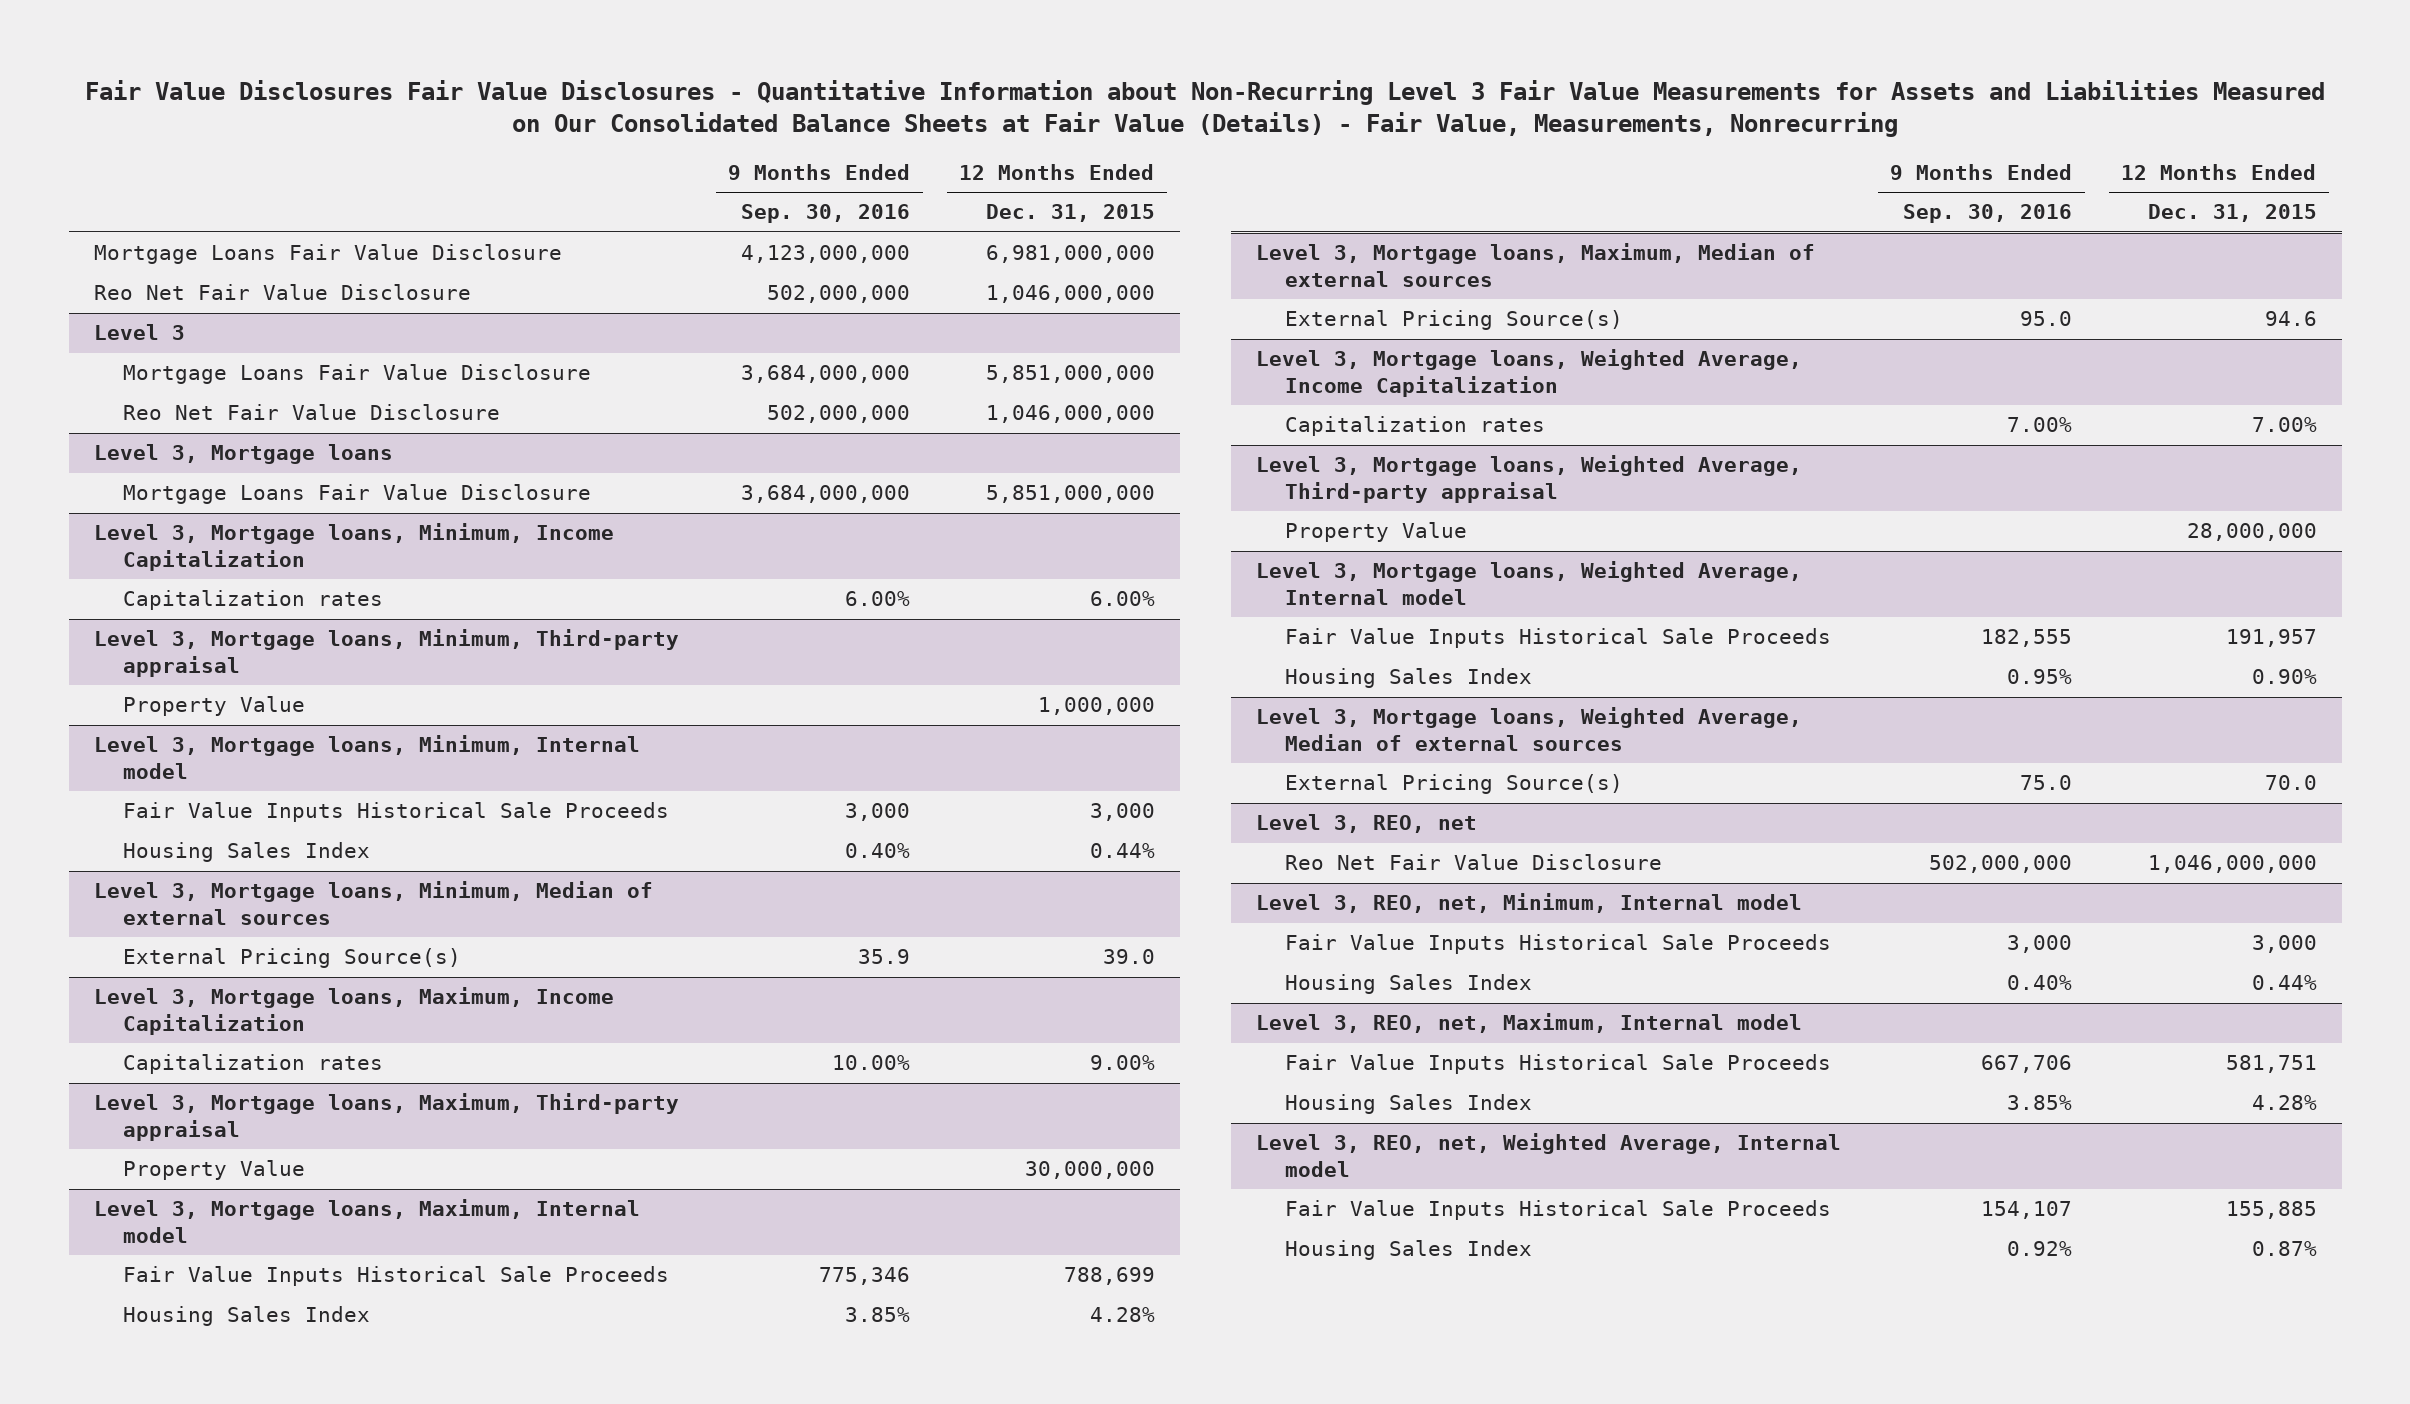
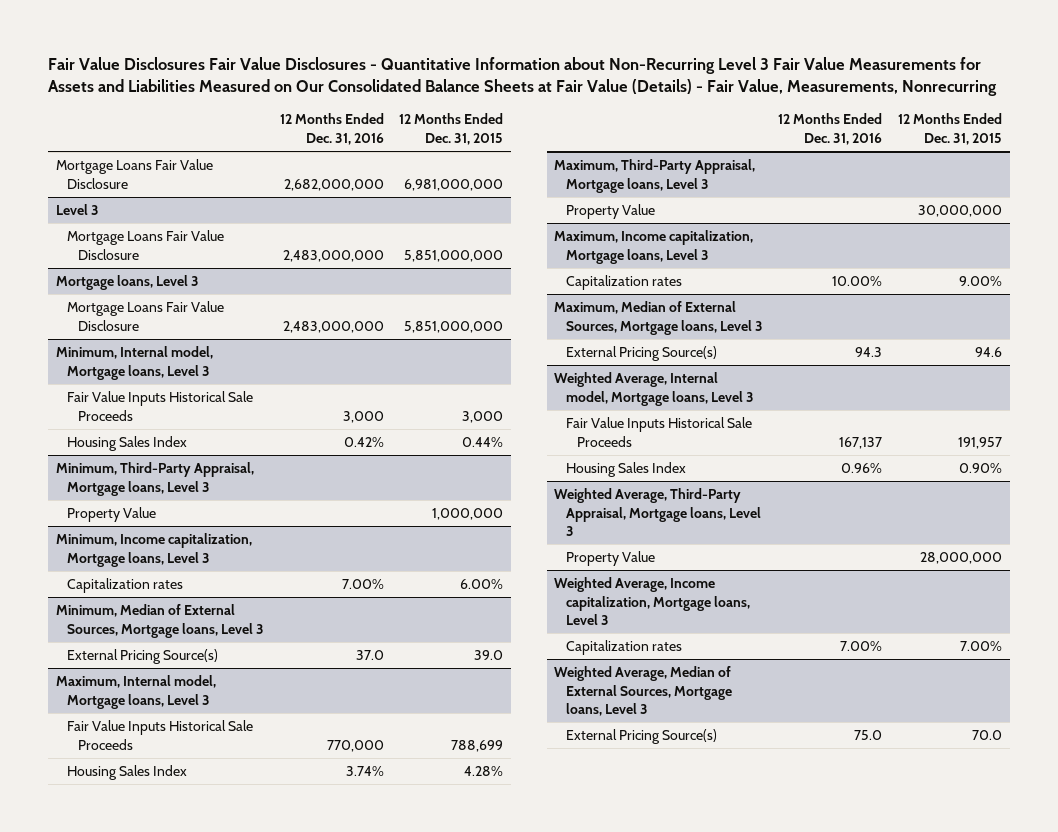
- | 9 Months Ended Sep. 30, 2016 | 12 Months Ended Dec. 31, 2015
+ | 12 Months Ended Dec. 31, 2016 | 12 Months Ended Dec. 31, 2015
- Reo Net Fair Value Disclosure | 502,000,000 | 1,046,000,000
@ Level 3
- Reo Net Fair Value Disclosure | 502,000,000 | 1,046,000,000
- Level 3, Mortgage loans
+ Mortgage loans, Level 3
- Level 3, Mortgage loans, Minimum, Income Capitalization
- Capitalization rates | 6.00% | 6.00%
- Level 3, Mortgage loans, Minimum, Third-party appraisal
- Property Value | | 1,000,000
- Level 3, Mortgage loans, Minimum, Internal model
+ Minimum, Internal model, Mortgage loans, Level 3
- Level 3, Mortgage loans, Minimum, Median of external sources
+ Minimum, Third-Party Appraisal, Mortgage loans, Level 3
+ Property Value | | 1,000,000
+ Minimum, Income capitalization, Mortgage loans, Level 3
+ Capitalization rates | 7.00% | 6.00%
+ Minimum, Median of External Sources, Mortgage loans, Level 3
- Level 3, Mortgage loans, Maximum, Income Capitalization
- Capitalization rates | 10.00% | 9.00%
- Level 3, Mortgage loans, Maximum, Third-party appraisal
- Property Value | | 30,000,000
- Level 3, Mortgage loans, Maximum, Internal model
+ Maximum, Internal model, Mortgage loans, Level 3
- Level 3, Mortgage loans, Maximum, Median of external sources
+ Maximum, Third-Party Appraisal, Mortgage loans, Level 3
+ Property Value | | 30,000,000
+ Maximum, Income capitalization, Mortgage loans, Level 3
+ Capitalization rates | 10.00% | 9.00%
+ Maximum, Median of External Sources, Mortgage loans, Level 3
- Level 3, Mortgage loans, Weighted Average, Income Capitalization
- Capitalization rates | 7.00% | 7.00%
- Level 3, Mortgage loans, Weighted Average, Third-party appraisal
- Property Value | | 28,000,000
- Level 3, Mortgage loans, Weighted Average, Internal model
+ Weighted Average, Internal model, Mortgage loans, Level 3
- Level 3, Mortgage loans, Weighted Average, Median of external sources
+ Weighted Average, Third-Party Appraisal, Mortgage loans, Level 3
+ Property Value | | 28,000,000
+ Weighted Average, Income capitalization, Mortgage loans, Level 3
+ Capitalization rates | 7.00% | 7.00%
+ Weighted Average, Median of External Sources, Mortgage loans, Level 3
- Level 3, REO, net
- Reo Net Fair Value Disclosure | 502,000,000 | 1,046,000,000
- Level 3, REO, net, Minimum, Internal model
- Fair Value Inputs Historical Sale Proceeds | 3,000 | 3,000
- Housing Sales Index | 0.40% | 0.44%
- Level 3, REO, net, Maximum, Internal model
- Fair Value Inputs Historical Sale Proceeds | 667,706 | 581,751
- Housing Sales Index | 3.85% | 4.28%
- Level 3, REO, net, Weighted Average, Internal model
- Fair Value Inputs Historical Sale Proceeds | 154,107 | 155,885
- Housing Sales Index | 0.92% | 0.87%

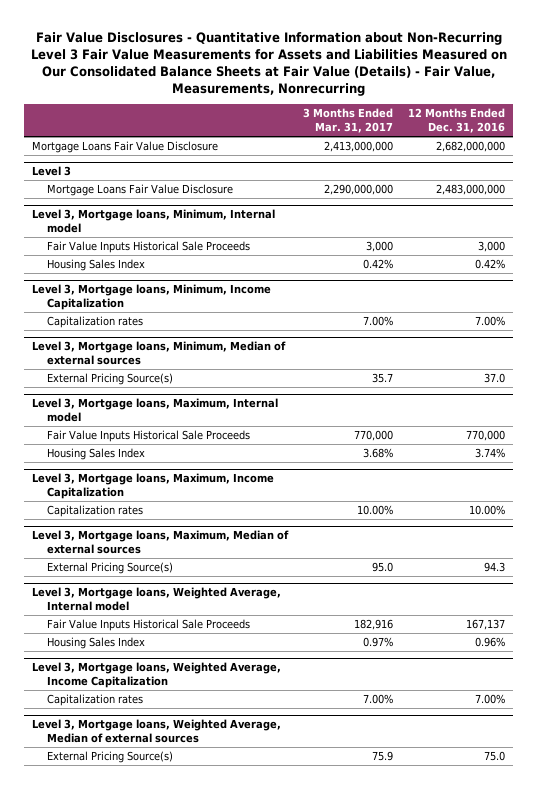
- Fair Value Disclosures Fair Value Disclosures - Quantitative Information about Non-Recurring Level 3 Fair Value Measurements for Assets and Liabilities Measured on Our Consolidated Balance Sheets at Fair Value (Details) - Fair Value, Measurements, Nonrecurring
+ Fair Value Disclosures - Quantitative Information about Non-Recurring Level 3 Fair Value Measurements for Assets and Liabilities Measured on Our Consolidated Balance Sheets at Fair Value (Details) - Fair Value, Measurements, Nonrecurring
- | 12 Months Ended Dec. 31, 2016 | 12 Months Ended Dec. 31, 2015
+ | 3 Months Ended Mar. 31, 2017 | 12 Months Ended Dec. 31, 2016
- Mortgage loans, Level 3
- Mortgage Loans Fair Value Disclosure | 2,483,000,000 | 5,851,000,000
- Minimum, Internal model, Mortgage loans, Level 3
+ Level 3, Mortgage loans, Minimum, Internal model
- Minimum, Third-Party Appraisal, Mortgage loans, Level 3
- Property Value | | 1,000,000
- Minimum, Income capitalization, Mortgage loans, Level 3
+ Level 3, Mortgage loans, Minimum, Income Capitalization
- Minimum, Median of External Sources, Mortgage loans, Level 3
+ Level 3, Mortgage loans, Minimum, Median of external sources
- Maximum, Internal model, Mortgage loans, Level 3
+ Level 3, Mortgage loans, Maximum, Internal model
- Maximum, Third-Party Appraisal, Mortgage loans, Level 3
- Property Value | | 30,000,000
- Maximum, Income capitalization, Mortgage loans, Level 3
+ Level 3, Mortgage loans, Maximum, Income Capitalization
- Maximum, Median of External Sources, Mortgage loans, Level 3
+ Level 3, Mortgage loans, Maximum, Median of external sources
- Weighted Average, Internal model, Mortgage loans, Level 3
+ Level 3, Mortgage loans, Weighted Average, Internal model
- Weighted Average, Third-Party Appraisal, Mortgage loans, Level 3
- Property Value | | 28,000,000
- Weighted Average, Income capitalization, Mortgage loans, Level 3
+ Level 3, Mortgage loans, Weighted Average, Income Capitalization
- Weighted Average, Median of External Sources, Mortgage loans, Level 3
+ Level 3, Mortgage loans, Weighted Average, Median of external sources

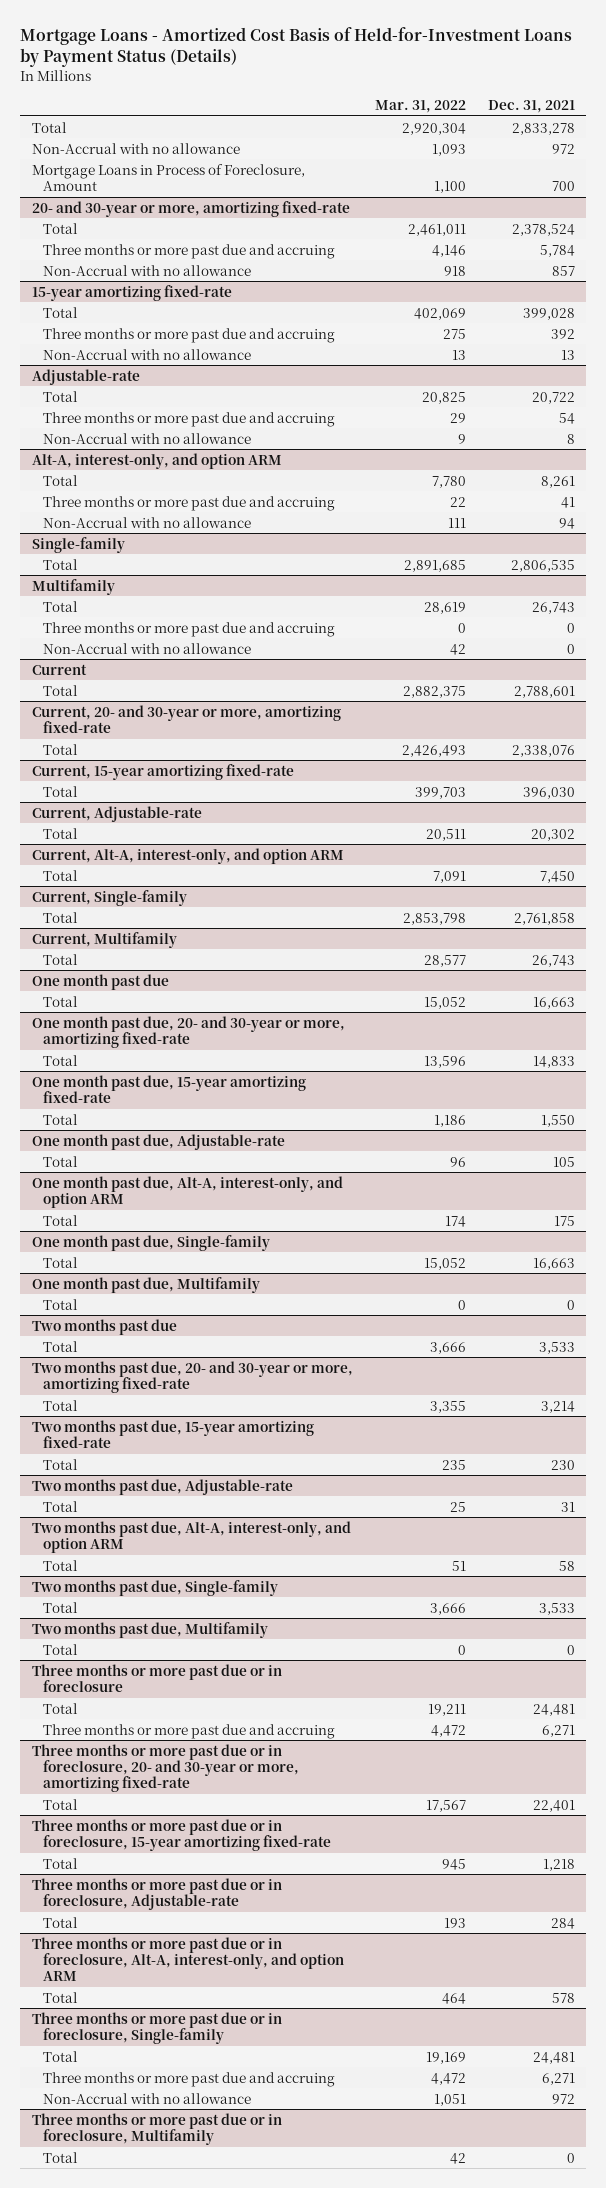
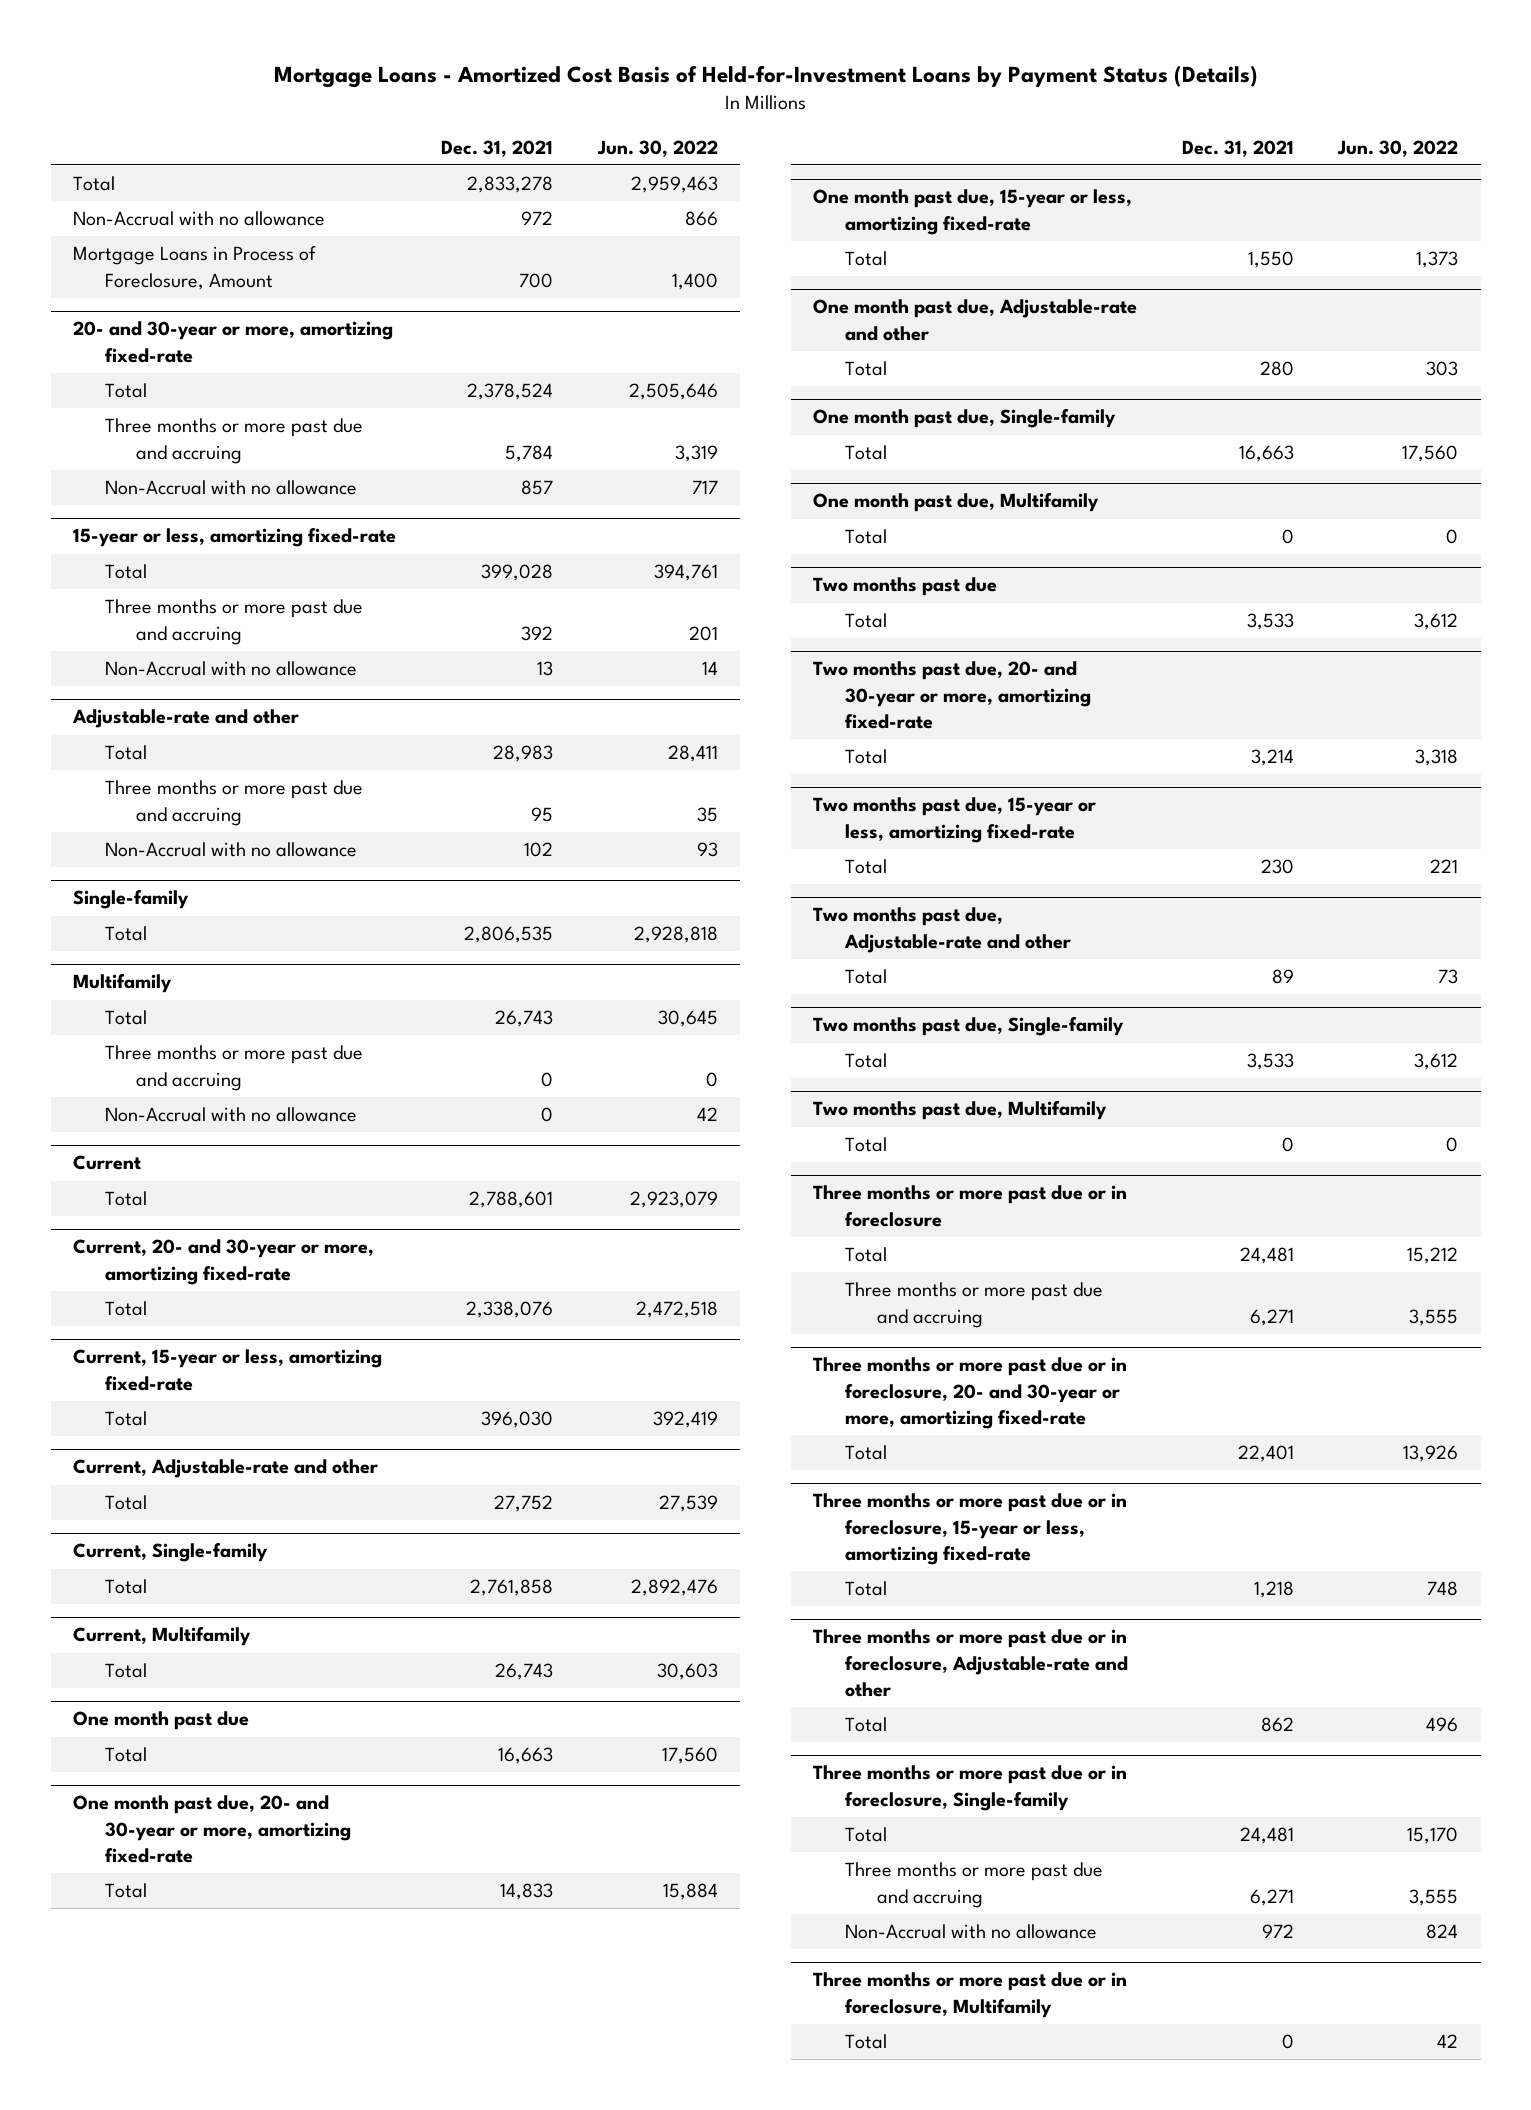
- | Mar. 31, 2022 | Dec. 31, 2021
+ | Dec. 31, 2021 | Jun. 30, 2022
- 15-year amortizing fixed-rate
+ 15-year or less, amortizing fixed-rate
- Adjustable-rate
- Total | 20,825 | 20,722
- Three months or more past due and accruing | 29 | 54
- Non-Accrual with no allowance | 9 | 8
- Alt-A, interest-only, and option ARM
- Total | 7,780 | 8,261
- Three months or more past due and accruing | 22 | 41
- Non-Accrual with no allowance | 111 | 94
+ Adjustable-rate and other
+ Total | 28,983 | 28,411
+ Three months or more past due and accruing | 95 | 35
+ Non-Accrual with no allowance | 102 | 93
- Current, 15-year amortizing fixed-rate
+ Current, 15-year or less, amortizing fixed-rate
- Current, Adjustable-rate
- Total | 20,511 | 20,302
- Current, Alt-A, interest-only, and option ARM
- Total | 7,091 | 7,450
+ Current, Adjustable-rate and other
+ Total | 27,752 | 27,539
- One month past due, 15-year amortizing fixed-rate
+ One month past due, 15-year or less, amortizing fixed-rate
- One month past due, Adjustable-rate
- Total | 96 | 105
- One month past due, Alt-A, interest-only, and option ARM
- Total | 174 | 175
+ One month past due, Adjustable-rate and other
+ Total | 280 | 303
- Two months past due, 15-year amortizing fixed-rate
+ Two months past due, 15-year or less, amortizing fixed-rate
- Two months past due, Adjustable-rate
- Total | 25 | 31
- Two months past due, Alt-A, interest-only, and option ARM
- Total | 51 | 58
+ Two months past due, Adjustable-rate and other
+ Total | 89 | 73
- Three months or more past due or in foreclosure, 15-year amortizing fixed-rate
+ Three months or more past due or in foreclosure, 15-year or less, amortizing fixed-rate
- Three months or more past due or in foreclosure, Adjustable-rate
- Total | 193 | 284
- Three months or more past due or in foreclosure, Alt-A, interest-only, and option ARM
- Total | 464 | 578
+ Three months or more past due or in foreclosure, Adjustable-rate and other
+ Total | 862 | 496

